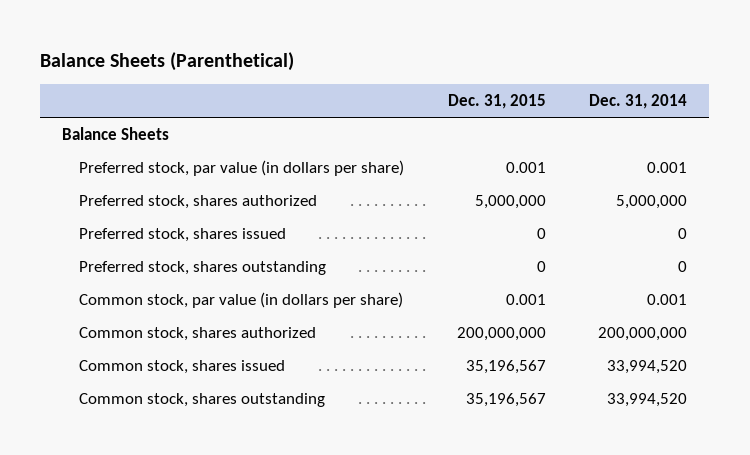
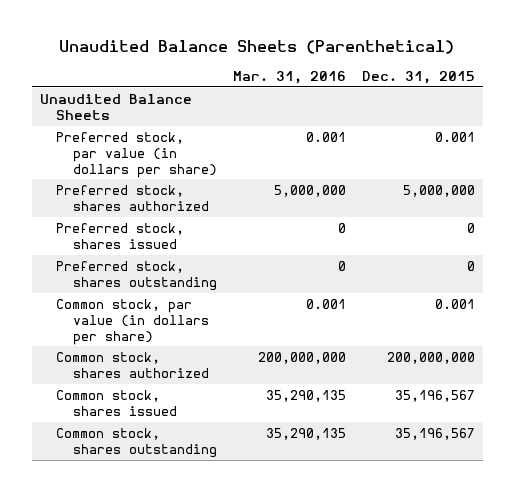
- Balance Sheets (Parenthetical)
+ Unaudited Balance Sheets (Parenthetical)
- | Dec. 31, 2015 | Dec. 31, 2014
+ | Mar. 31, 2016 | Dec. 31, 2015
- Balance Sheets
+ Unaudited Balance Sheets

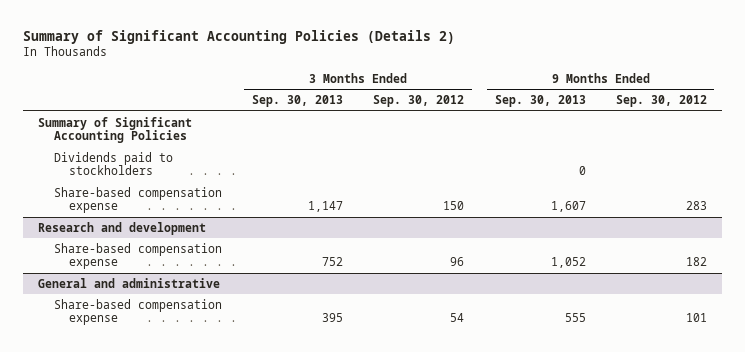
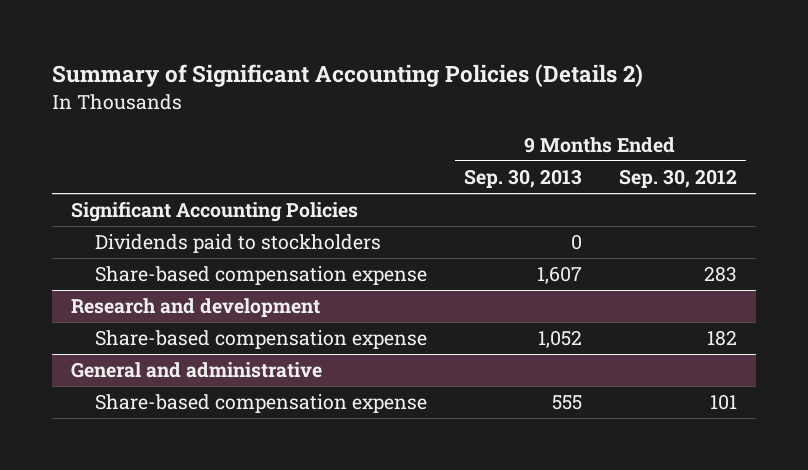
- | 3 Months Ended Sep. 30, 2013 | 3 Months Ended Sep. 30, 2012 | 9 Months Ended Sep. 30, 2013 | 9 Months Ended Sep. 30, 2012
+ | 9 Months Ended Sep. 30, 2013 | 9 Months Ended Sep. 30, 2012
- Summary of Significant Accounting Policies
+ Significant Accounting Policies

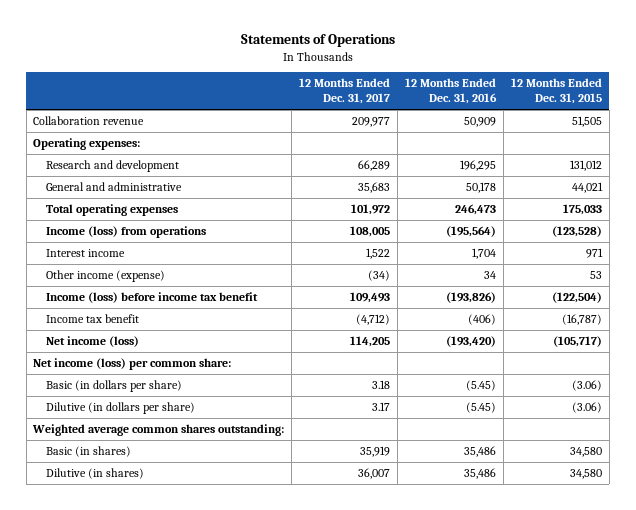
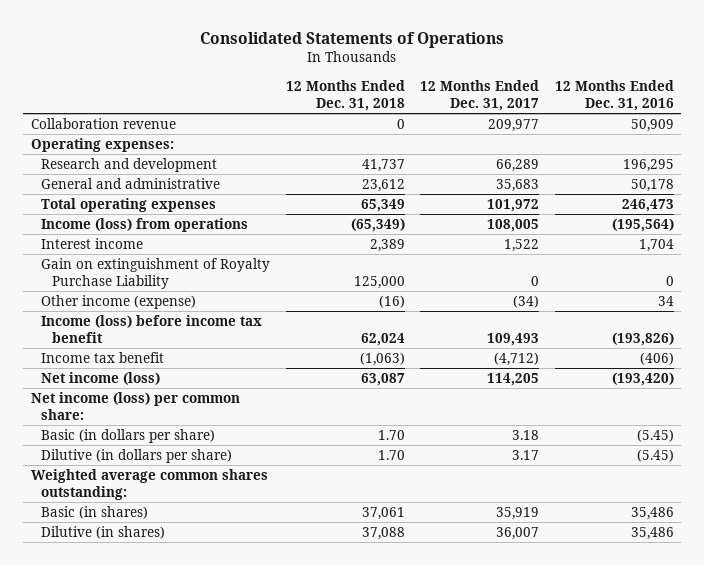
- Statements of Operations
+ Consolidated Statements of Operations
- | 12 Months Ended Dec. 31, 2017 | 12 Months Ended Dec. 31, 2016 | 12 Months Ended Dec. 31, 2015
+ | 12 Months Ended Dec. 31, 2018 | 12 Months Ended Dec. 31, 2017 | 12 Months Ended Dec. 31, 2016
+ Gain on extinguishment of Royalty Purchase Liability | 125,000 | 0 | 0

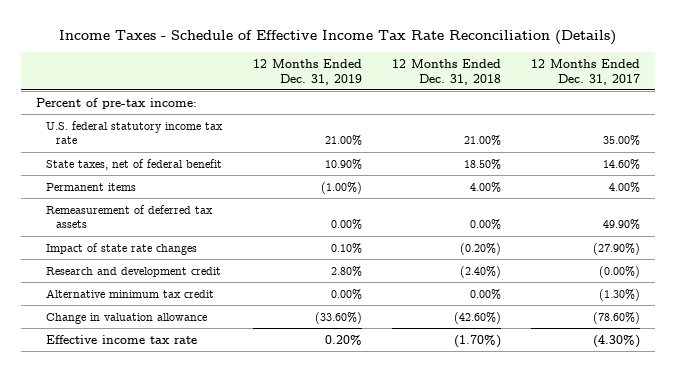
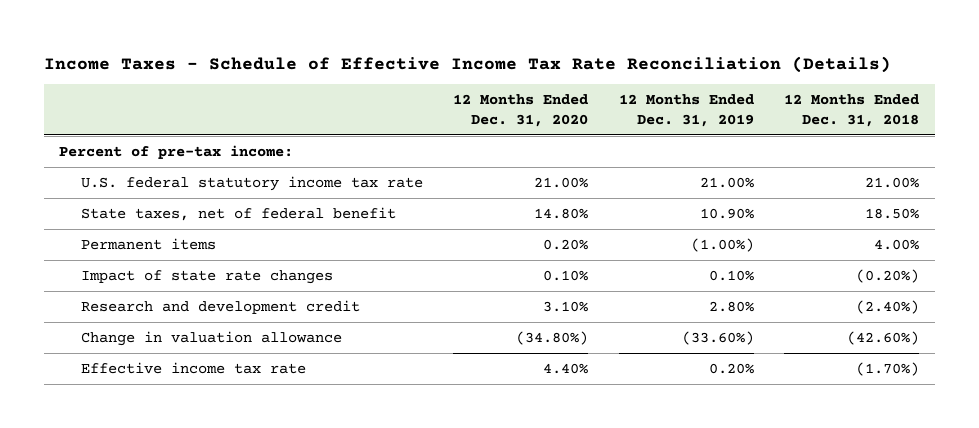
- | 12 Months Ended Dec. 31, 2019 | 12 Months Ended Dec. 31, 2018 | 12 Months Ended Dec. 31, 2017
+ | 12 Months Ended Dec. 31, 2020 | 12 Months Ended Dec. 31, 2019 | 12 Months Ended Dec. 31, 2018
- Remeasurement of deferred tax assets | 0.00% | 0.00% | 49.90%
- Alternative minimum tax credit | 0.00% | 0.00% | (1.30%)

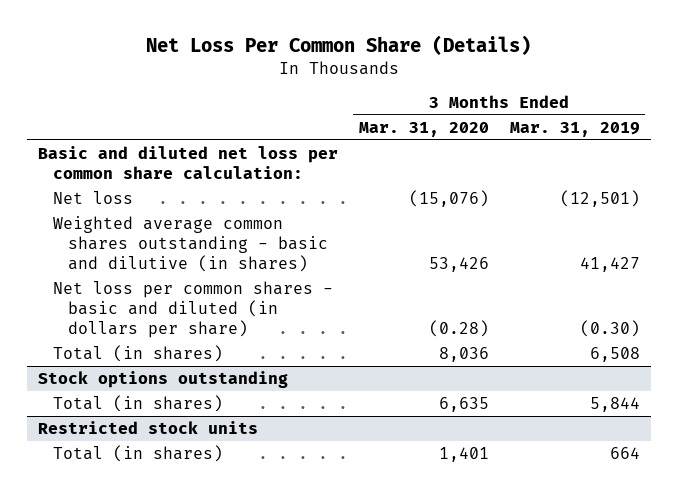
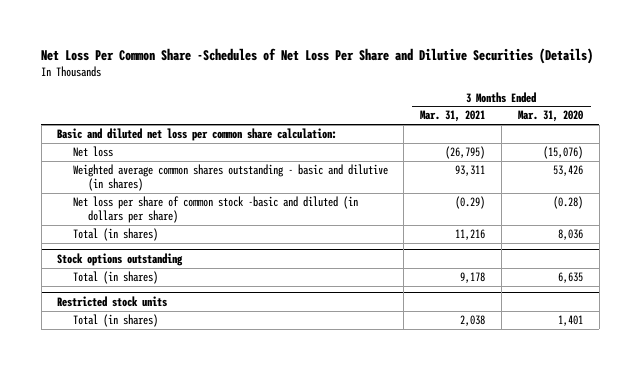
- Net Loss Per Common Share (Details)
+ Net Loss Per Common Share -Schedules of Net Loss Per Share and Dilutive Securities (Details)
- | 3 Months Ended Mar. 31, 2020 | 3 Months Ended Mar. 31, 2019
+ | 3 Months Ended Mar. 31, 2021 | 3 Months Ended Mar. 31, 2020
- Net loss per common shares - basic and diluted (in dollars per share) | (0.28) | (0.30)
+ Net loss per share of common stock -basic and diluted (in dollars per share) | (0.29) | (0.28)

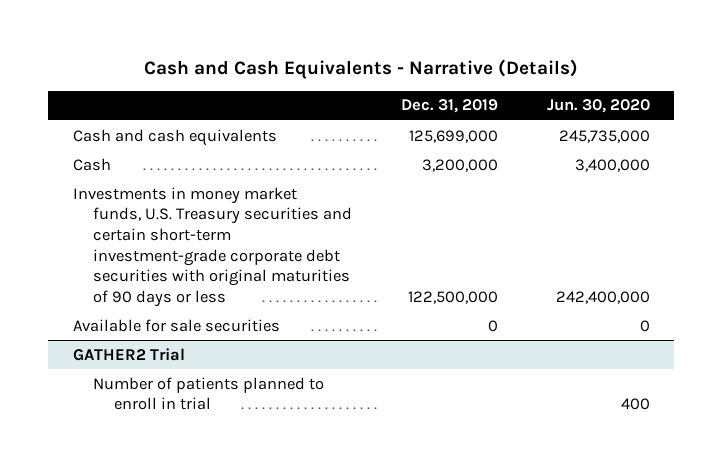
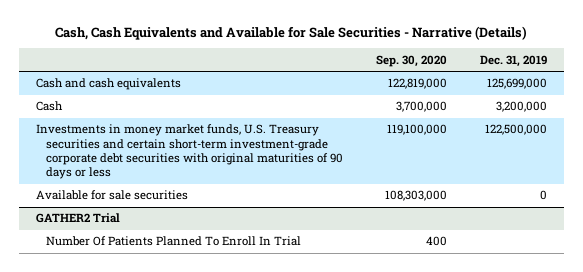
- Cash and Cash Equivalents - Narrative (Details)
+ Cash, Cash Equivalents and Available for Sale Securities - Narrative (Details)
- | Dec. 31, 2019 | Jun. 30, 2020
+ | Sep. 30, 2020 | Dec. 31, 2019
@ GATHER2 Trial
- Number of patients planned to enroll in trial | | 400
+ Number Of Patients Planned To Enroll In Trial | 400 |

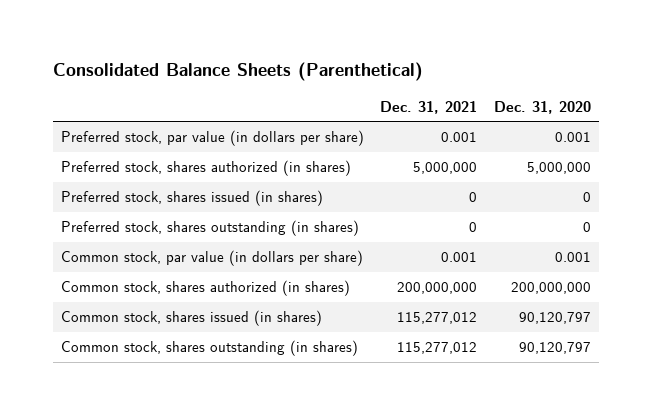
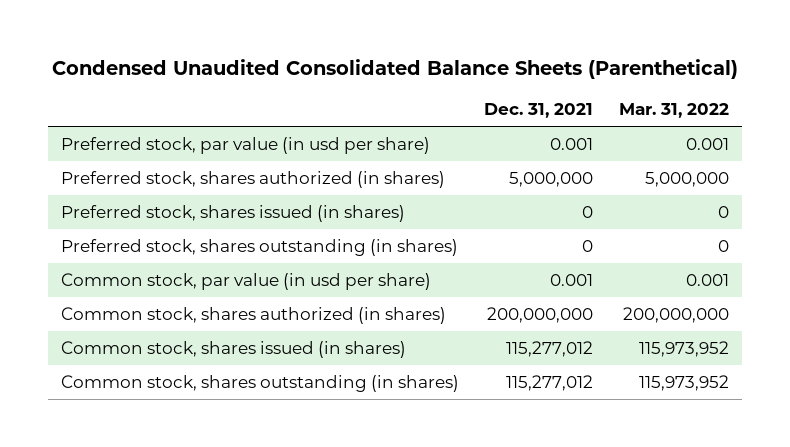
- Consolidated Balance Sheets (Parenthetical)
+ Condensed Unaudited Consolidated Balance Sheets (Parenthetical)
- | Dec. 31, 2021 | Dec. 31, 2020
+ | Dec. 31, 2021 | Mar. 31, 2022
- Preferred stock, par value (in dollars per share) | 0.001 | 0.001
+ Preferred stock, par value (in usd per share) | 0.001 | 0.001
- Common stock, par value (in dollars per share) | 0.001 | 0.001
+ Common stock, par value (in usd per share) | 0.001 | 0.001

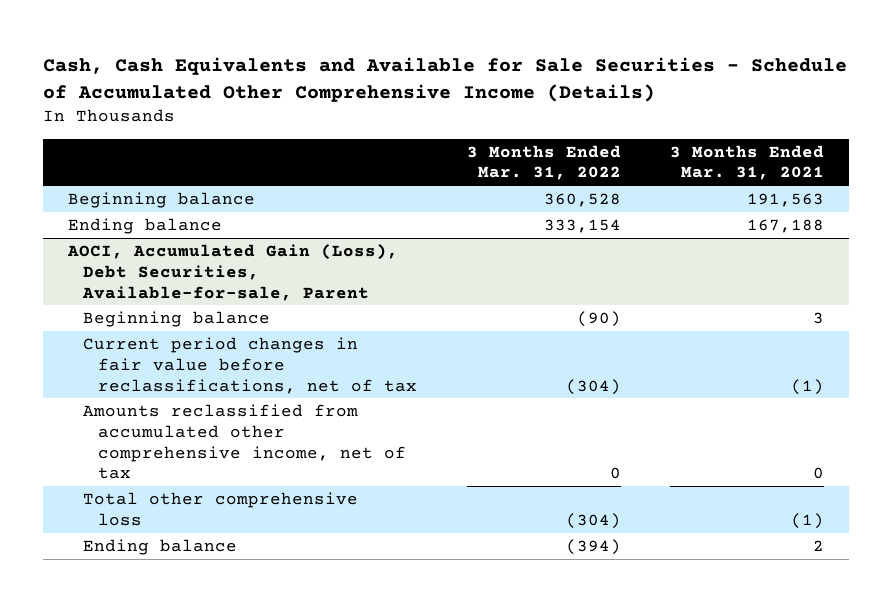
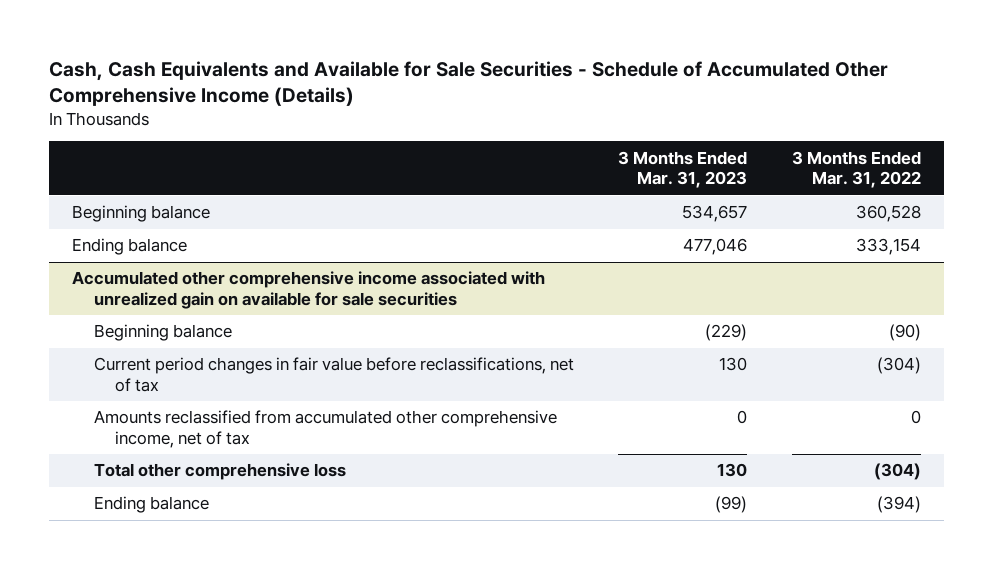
- | 3 Months Ended Mar. 31, 2022 | 3 Months Ended Mar. 31, 2021
+ | 3 Months Ended Mar. 31, 2023 | 3 Months Ended Mar. 31, 2022
- AOCI, Accumulated Gain (Loss), Debt Securities, Available-for-sale, Parent
+ Accumulated other comprehensive income associated with unrealized gain on available for sale securities

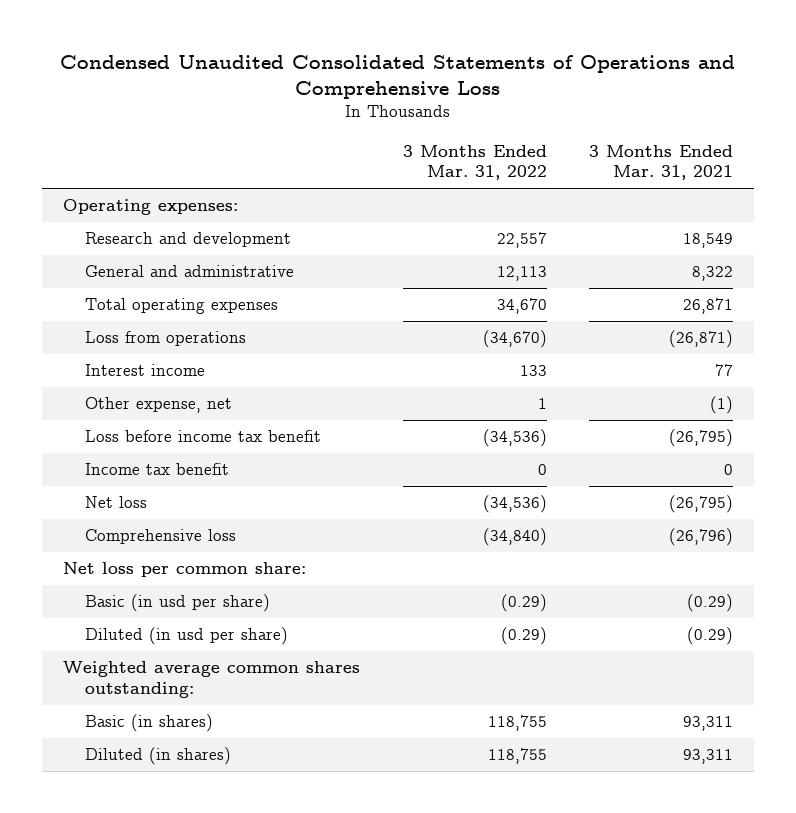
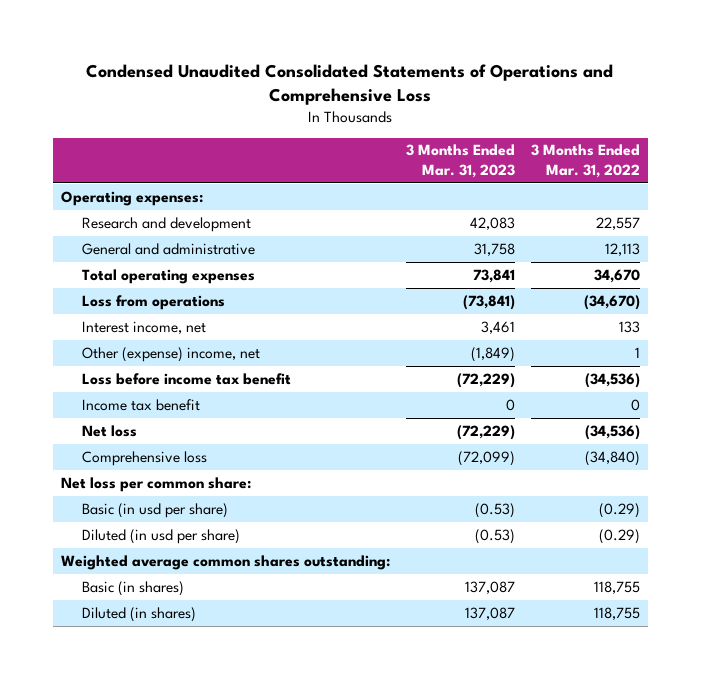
- | 3 Months Ended Mar. 31, 2022 | 3 Months Ended Mar. 31, 2021
+ | 3 Months Ended Mar. 31, 2023 | 3 Months Ended Mar. 31, 2022
- Interest income | 133 | 77
- Other expense, net | 1 | (1)
+ Interest income, net | 3,461 | 133
+ Other (expense) income, net | (1,849) | 1

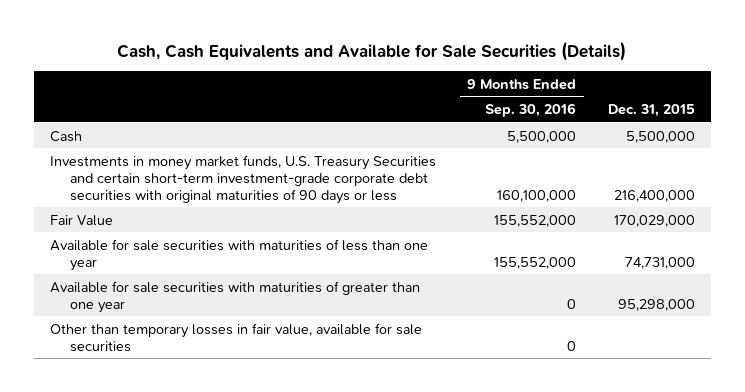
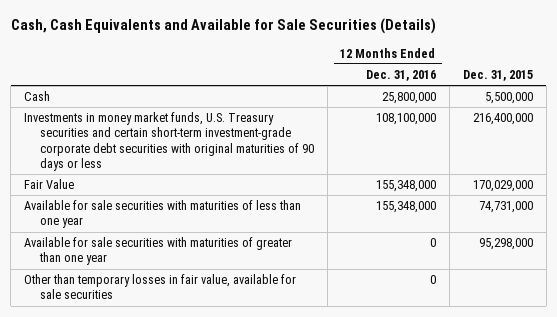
- | 9 Months Ended Sep. 30, 2016 | Dec. 31, 2015
+ | 12 Months Ended Dec. 31, 2016 | Dec. 31, 2015
- Investments in money market funds, U.S. Treasury Securities and certain short-term investment-grade corporate debt securities with original maturities of 90 days or less | 160,100,000 | 216,400,000
+ Investments in money market funds, U.S. Treasury securities and certain short-term investment-grade corporate debt securities with original maturities of 90 days or less | 108,100,000 | 216,400,000

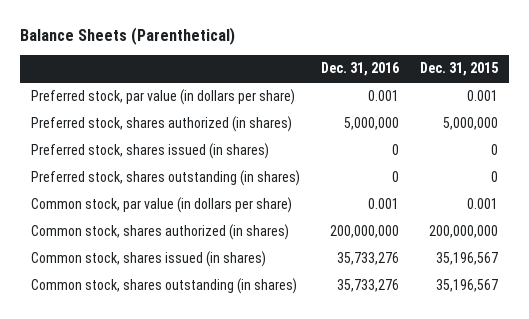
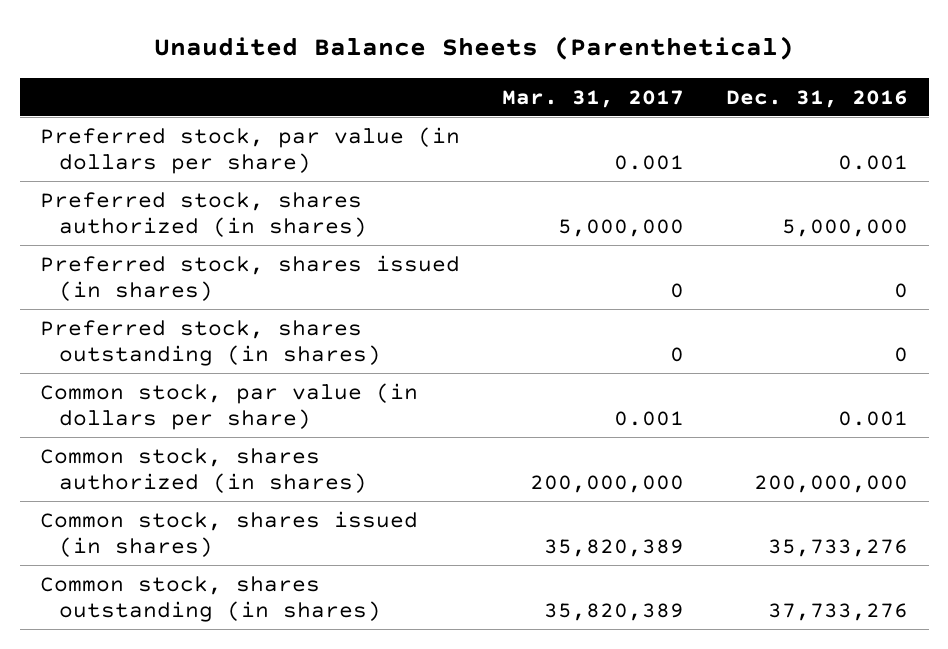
- Balance Sheets (Parenthetical)
+ Unaudited Balance Sheets (Parenthetical)
- | Dec. 31, 2016 | Dec. 31, 2015
+ | Mar. 31, 2017 | Dec. 31, 2016
- Common stock, shares outstanding (in shares) | 35,733,276 | 35,196,567
+ Common stock, shares outstanding (in shares) | 35,820,389 | 37,733,276

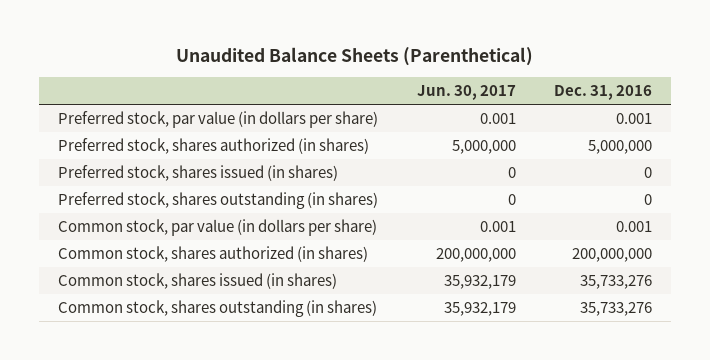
- | Mar. 31, 2017 | Dec. 31, 2016
+ | Jun. 30, 2017 | Dec. 31, 2016
- Common stock, shares outstanding (in shares) | 35,820,389 | 37,733,276
+ Common stock, shares outstanding (in shares) | 35,932,179 | 35,733,276

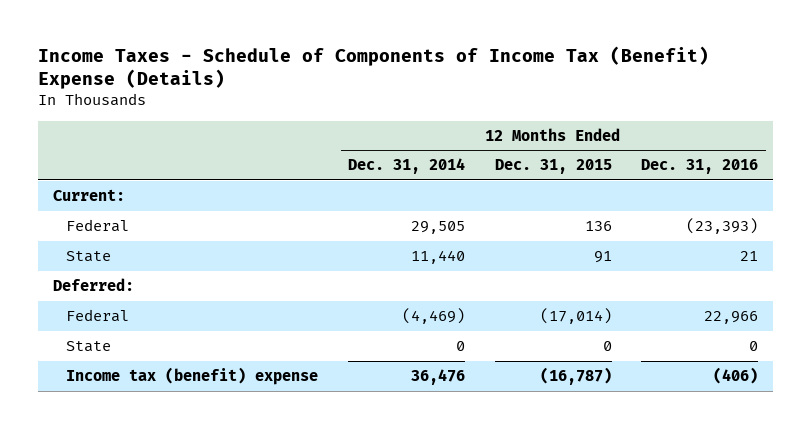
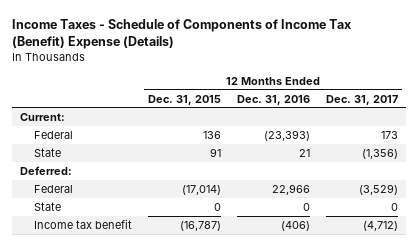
- | 12 Months Ended Dec. 31, 2014 | 12 Months Ended Dec. 31, 2015 | 12 Months Ended Dec. 31, 2016
+ | 12 Months Ended Dec. 31, 2015 | 12 Months Ended Dec. 31, 2016 | 12 Months Ended Dec. 31, 2017
- Income tax (benefit) expense | 36,476 | (16,787) | (406)
+ Income tax benefit | (16,787) | (406) | (4,712)

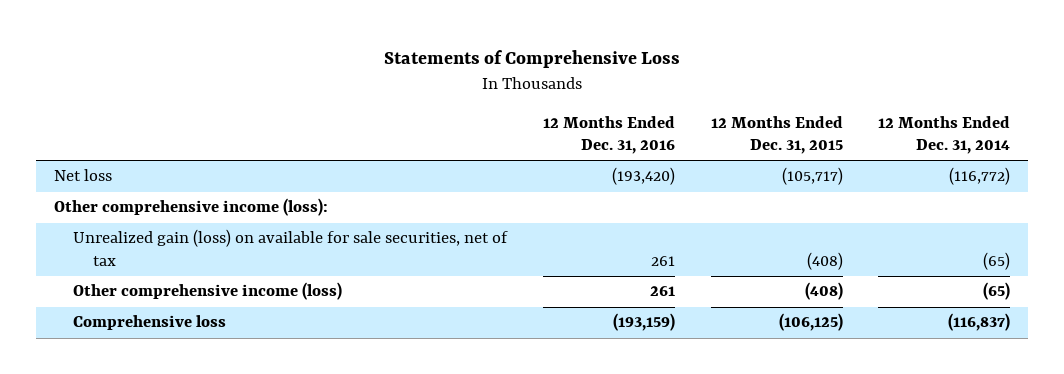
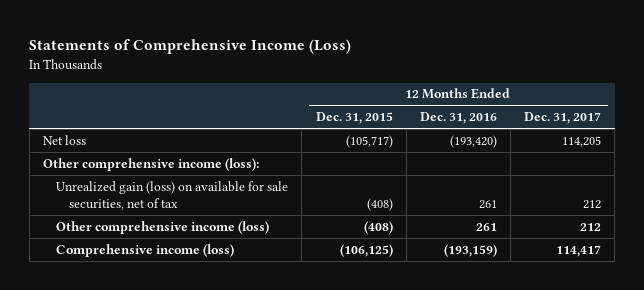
- Statements of Comprehensive Loss
+ Statements of Comprehensive Income (Loss)
- | 12 Months Ended Dec. 31, 2016 | 12 Months Ended Dec. 31, 2015 | 12 Months Ended Dec. 31, 2014
+ | 12 Months Ended Dec. 31, 2015 | 12 Months Ended Dec. 31, 2016 | 12 Months Ended Dec. 31, 2017
- Comprehensive loss | (193,159) | (106,125) | (116,837)
+ Comprehensive income (loss) | (106,125) | (193,159) | 114,417

